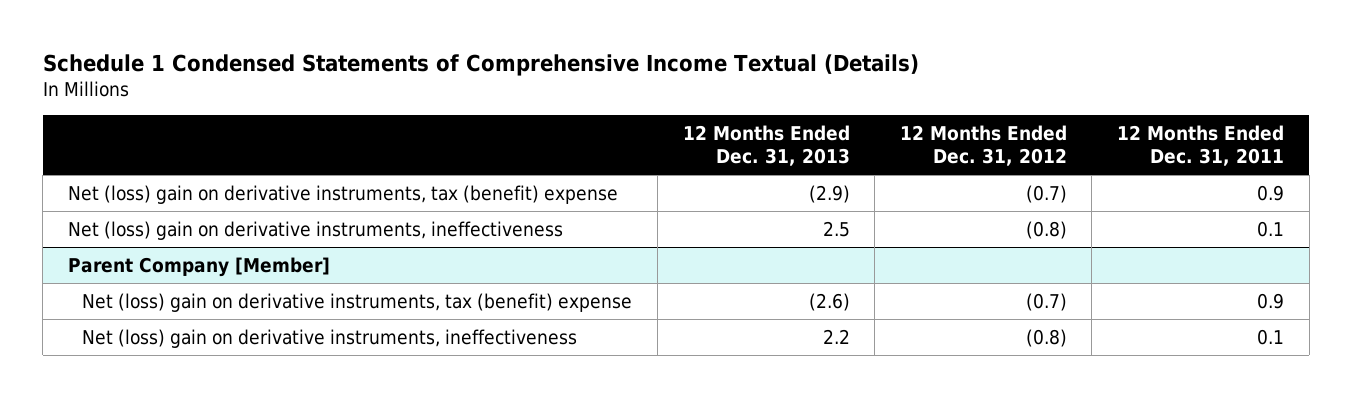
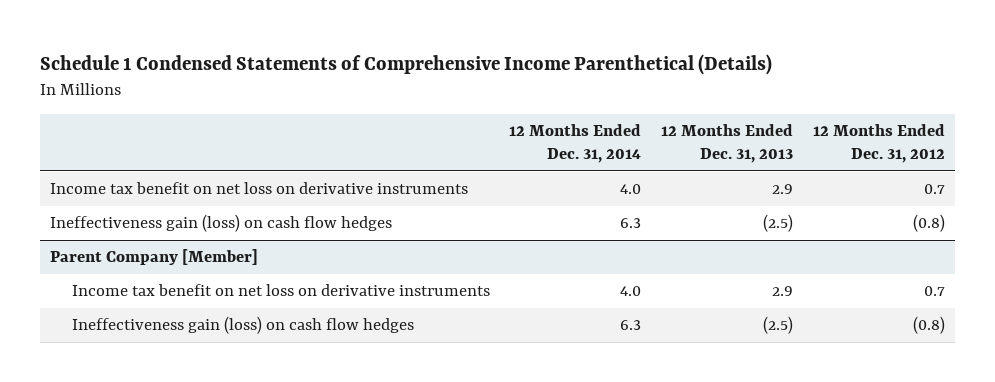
- Schedule 1 Condensed Statements of Comprehensive Income Textual (Details)
+ Schedule 1 Condensed Statements of Comprehensive Income Parenthetical (Details)
- | 12 Months Ended Dec. 31, 2013 | 12 Months Ended Dec. 31, 2012 | 12 Months Ended Dec. 31, 2011
+ | 12 Months Ended Dec. 31, 2014 | 12 Months Ended Dec. 31, 2013 | 12 Months Ended Dec. 31, 2012
- Net (loss) gain on derivative instruments, tax (benefit) expense | (2.9) | (0.7) | 0.9
- Net (loss) gain on derivative instruments, ineffectiveness | 2.5 | (0.8) | 0.1
+ Income tax benefit on net loss on derivative instruments | 4.0 | 2.9 | 0.7
+ Ineffectiveness gain (loss) on cash flow hedges | 6.3 | (2.5) | (0.8)
@ Parent Company [Member]
- Net (loss) gain on derivative instruments, tax (benefit) expense | (2.6) | (0.7) | 0.9
- Net (loss) gain on derivative instruments, ineffectiveness | 2.2 | (0.8) | 0.1
+ Income tax benefit on net loss on derivative instruments | 4.0 | 2.9 | 0.7
+ Ineffectiveness gain (loss) on cash flow hedges | 6.3 | (2.5) | (0.8)

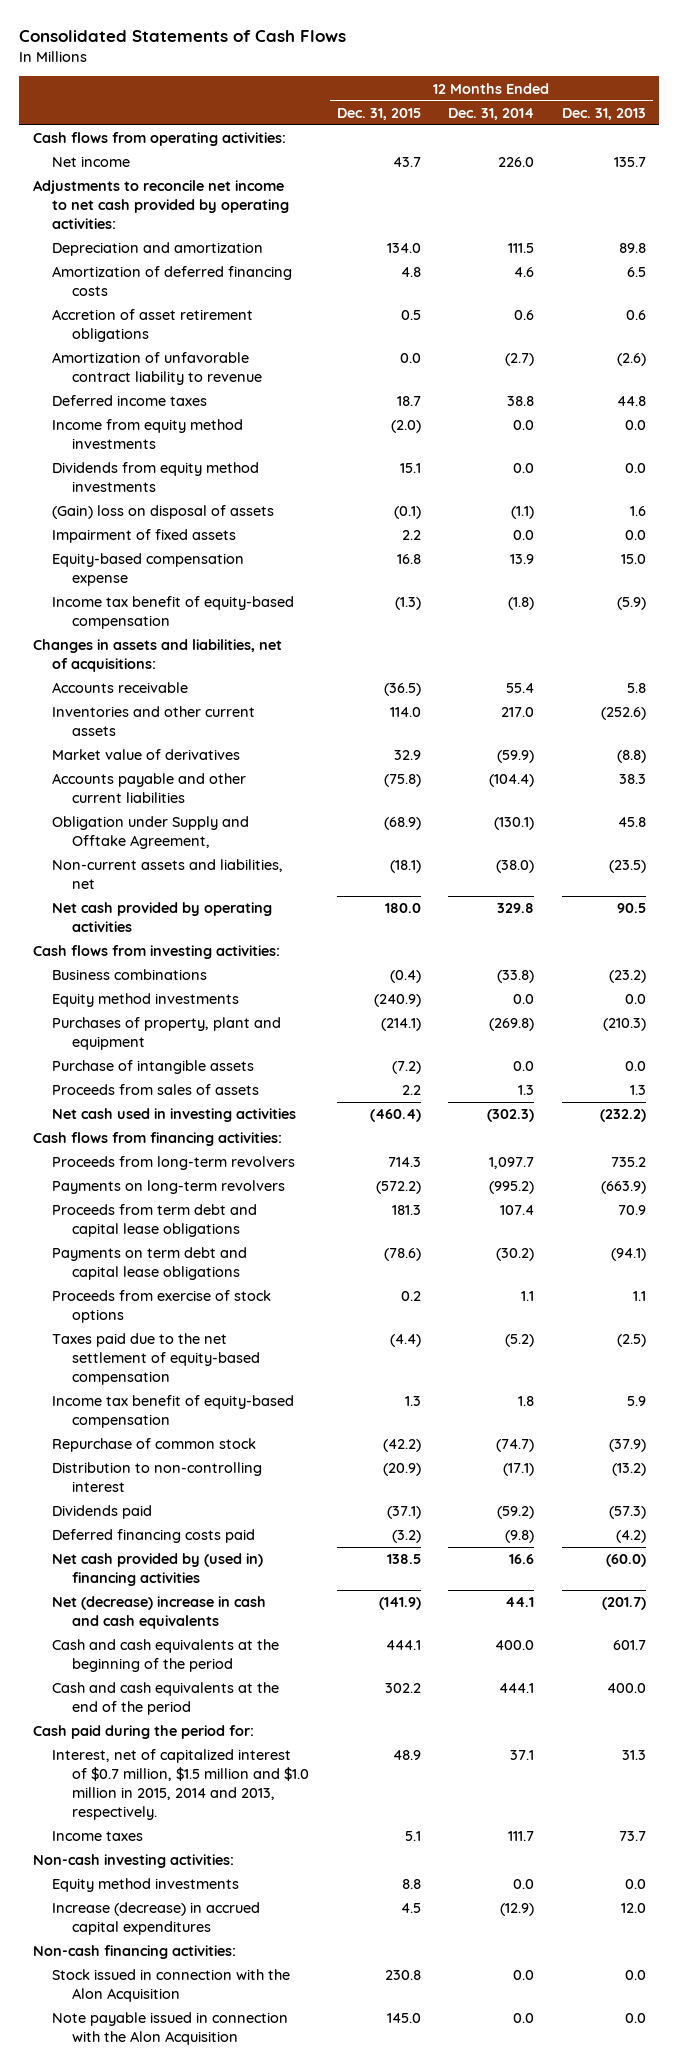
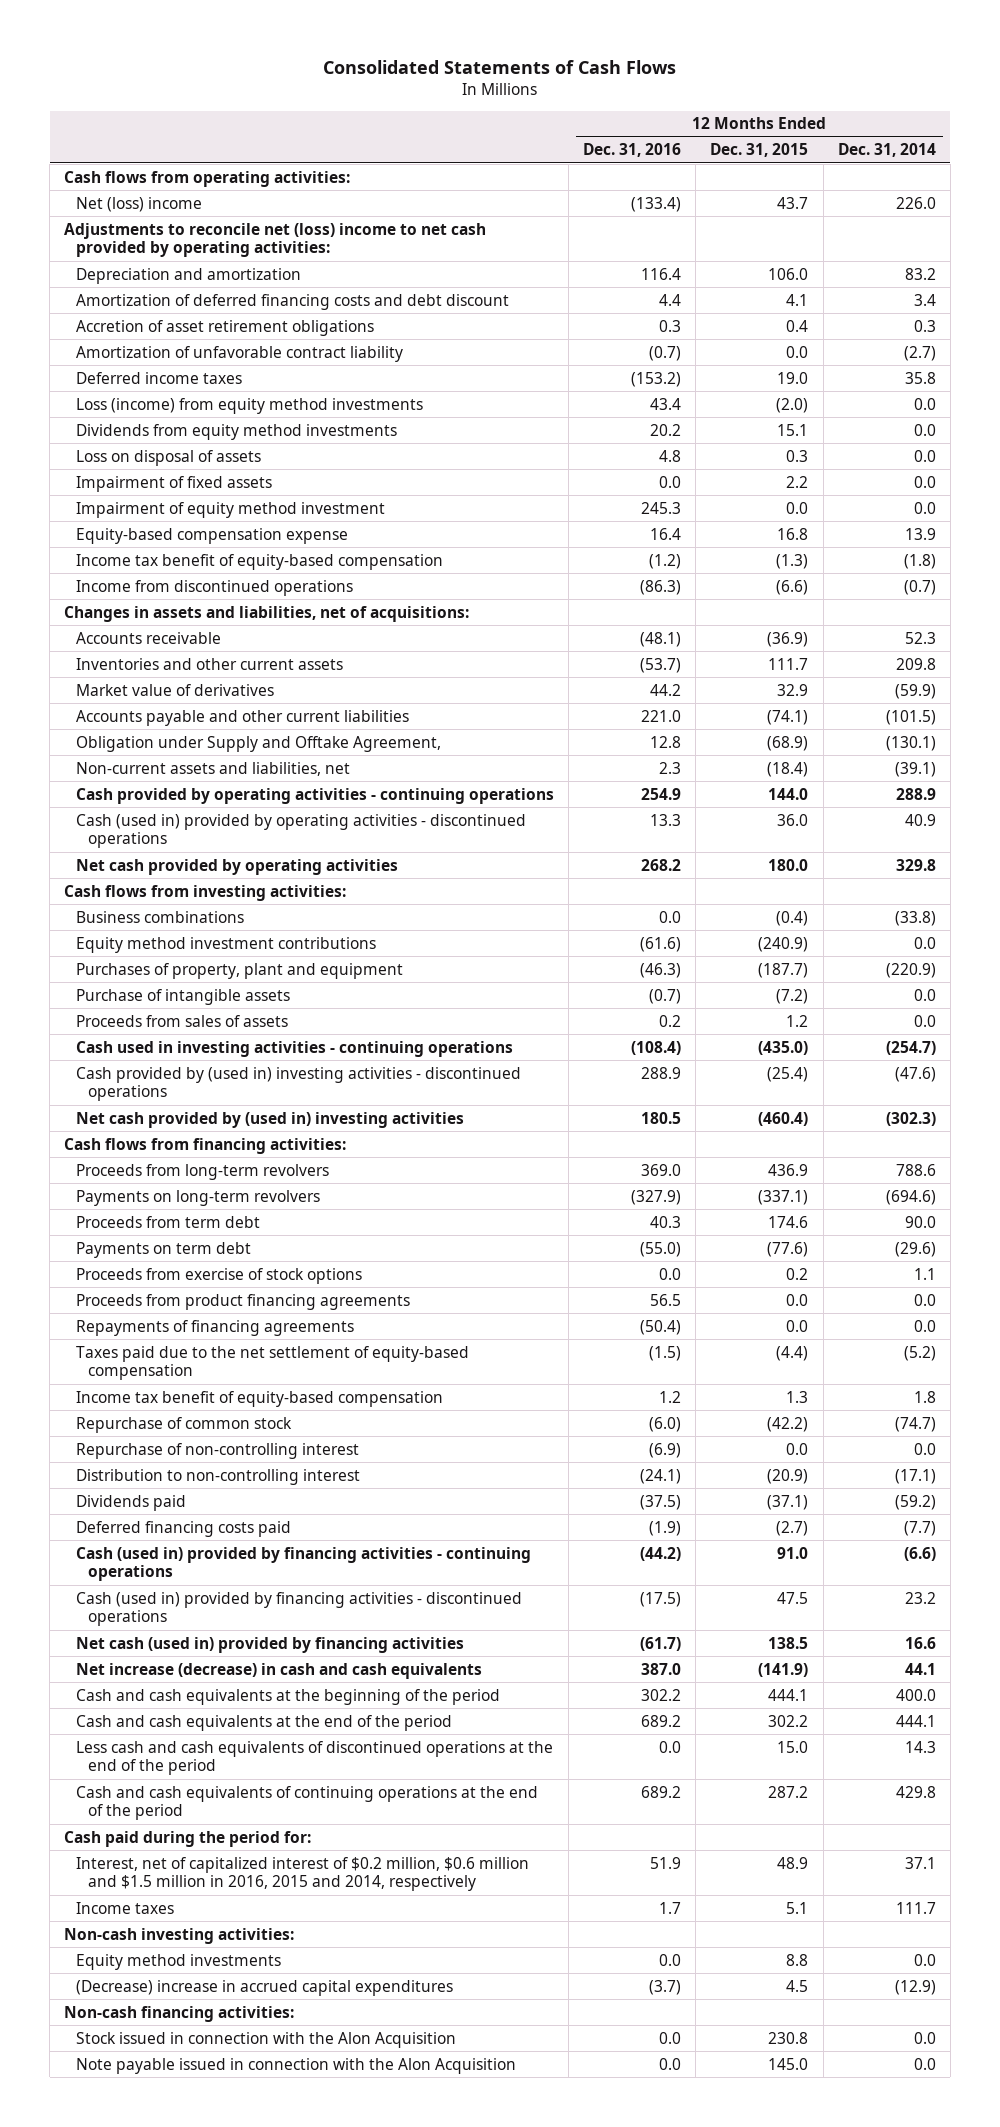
- | 12 Months Ended Dec. 31, 2015 | 12 Months Ended Dec. 31, 2014 | 12 Months Ended Dec. 31, 2013
+ | 12 Months Ended Dec. 31, 2016 | 12 Months Ended Dec. 31, 2015 | 12 Months Ended Dec. 31, 2014
- Net income | 43.7 | 226.0 | 135.7
- Adjustments to reconcile net income to net cash provided by operating activities:
- Depreciation and amortization | 134.0 | 111.5 | 89.8
- Amortization of deferred financing costs | 4.8 | 4.6 | 6.5
- Accretion of asset retirement obligations | 0.5 | 0.6 | 0.6
- Amortization of unfavorable contract liability to revenue | 0.0 | (2.7) | (2.6)
- Deferred income taxes | 18.7 | 38.8 | 44.8
- Income from equity method investments | (2.0) | 0.0 | 0.0
+ Net (loss) income | (133.4) | 43.7 | 226.0
+ Adjustments to reconcile net (loss) income to net cash provided by operating activities:
+ Depreciation and amortization | 116.4 | 106.0 | 83.2
+ Amortization of deferred financing costs and debt discount | 4.4 | 4.1 | 3.4
+ Accretion of asset retirement obligations | 0.3 | 0.4 | 0.3
+ Amortization of unfavorable contract liability | (0.7) | 0.0 | (2.7)
+ Deferred income taxes | (153.2) | 19.0 | 35.8
+ Loss (income) from equity method investments | 43.4 | (2.0) | 0.0
- (Gain) loss on disposal of assets | (0.1) | (1.1) | 1.6
+ Loss on disposal of assets | 4.8 | 0.3 | 0.0
+ Impairment of equity method investment | 245.3 | 0.0 | 0.0
+ Income from discontinued operations | (86.3) | (6.6) | (0.7)
- Accounts receivable | (36.5) | 55.4 | 5.8
- Inventories and other current assets | 114.0 | 217.0 | (252.6)
+ Accounts receivable | (48.1) | (36.9) | 52.3
+ Inventories and other current assets | (53.7) | 111.7 | 209.8
- Accounts payable and other current liabilities | (75.8) | (104.4) | 38.3
+ Accounts payable and other current liabilities | 221.0 | (74.1) | (101.5)
- Non-current assets and liabilities, net | (18.1) | (38.0) | (23.5)
+ Non-current assets and liabilities, net | 2.3 | (18.4) | (39.1)
+ Cash provided by operating activities - continuing operations | 254.9 | 144.0 | 288.9
+ Cash (used in) provided by operating activities - discontinued operations | 13.3 | 36.0 | 40.9
- Equity method investments | (240.9) | 0.0 | 0.0
- Purchases of property, plant and equipment | (214.1) | (269.8) | (210.3)
+ Equity method investment contributions | (61.6) | (240.9) | 0.0
+ Purchases of property, plant and equipment | (46.3) | (187.7) | (220.9)
- Proceeds from sales of assets | 2.2 | 1.3 | 1.3
- Net cash used in investing activities | (460.4) | (302.3) | (232.2)
+ Proceeds from sales of assets | 0.2 | 1.2 | 0.0
+ Cash used in investing activities - continuing operations | (108.4) | (435.0) | (254.7)
+ Cash provided by (used in) investing activities - discontinued operations | 288.9 | (25.4) | (47.6)
+ Net cash provided by (used in) investing activities | 180.5 | (460.4) | (302.3)
- Proceeds from long-term revolvers | 714.3 | 1,097.7 | 735.2
- Payments on long-term revolvers | (572.2) | (995.2) | (663.9)
- Proceeds from term debt and capital lease obligations | 181.3 | 107.4 | 70.9
- Payments on term debt and capital lease obligations | (78.6) | (30.2) | (94.1)
+ Proceeds from long-term revolvers | 369.0 | 436.9 | 788.6
+ Payments on long-term revolvers | (327.9) | (337.1) | (694.6)
+ Proceeds from term debt | 40.3 | 174.6 | 90.0
+ Payments on term debt | (55.0) | (77.6) | (29.6)
+ Proceeds from product financing agreements | 56.5 | 0.0 | 0.0
+ Repayments of financing agreements | (50.4) | 0.0 | 0.0
+ Repurchase of non-controlling interest | (6.9) | 0.0 | 0.0
- Deferred financing costs paid | (3.2) | (9.8) | (4.2)
- Net cash provided by (used in) financing activities | 138.5 | 16.6 | (60.0)
- Net (decrease) increase in cash and cash equivalents | (141.9) | 44.1 | (201.7)
+ Deferred financing costs paid | (1.9) | (2.7) | (7.7)
+ Cash (used in) provided by financing activities - continuing operations | (44.2) | 91.0 | (6.6)
+ Cash (used in) provided by financing activities - discontinued operations | (17.5) | 47.5 | 23.2
+ Net cash (used in) provided by financing activities | (61.7) | 138.5 | 16.6
+ Net increase (decrease) in cash and cash equivalents | 387.0 | (141.9) | 44.1
+ Less cash and cash equivalents of discontinued operations at the end of the period | 0.0 | 15.0 | 14.3
+ Cash and cash equivalents of continuing operations at the end of the period | 689.2 | 287.2 | 429.8
- Interest, net of capitalized interest of $0.7 million, $1.5 million and $1.0 million in 2015, 2014 and 2013, respectively. | 48.9 | 37.1 | 31.3
+ Interest, net of capitalized interest of $0.2 million, $0.6 million and $1.5 million in 2016, 2015 and 2014, respectively | 51.9 | 48.9 | 37.1
- Increase (decrease) in accrued capital expenditures | 4.5 | (12.9) | 12.0
+ (Decrease) increase in accrued capital expenditures | (3.7) | 4.5 | (12.9)

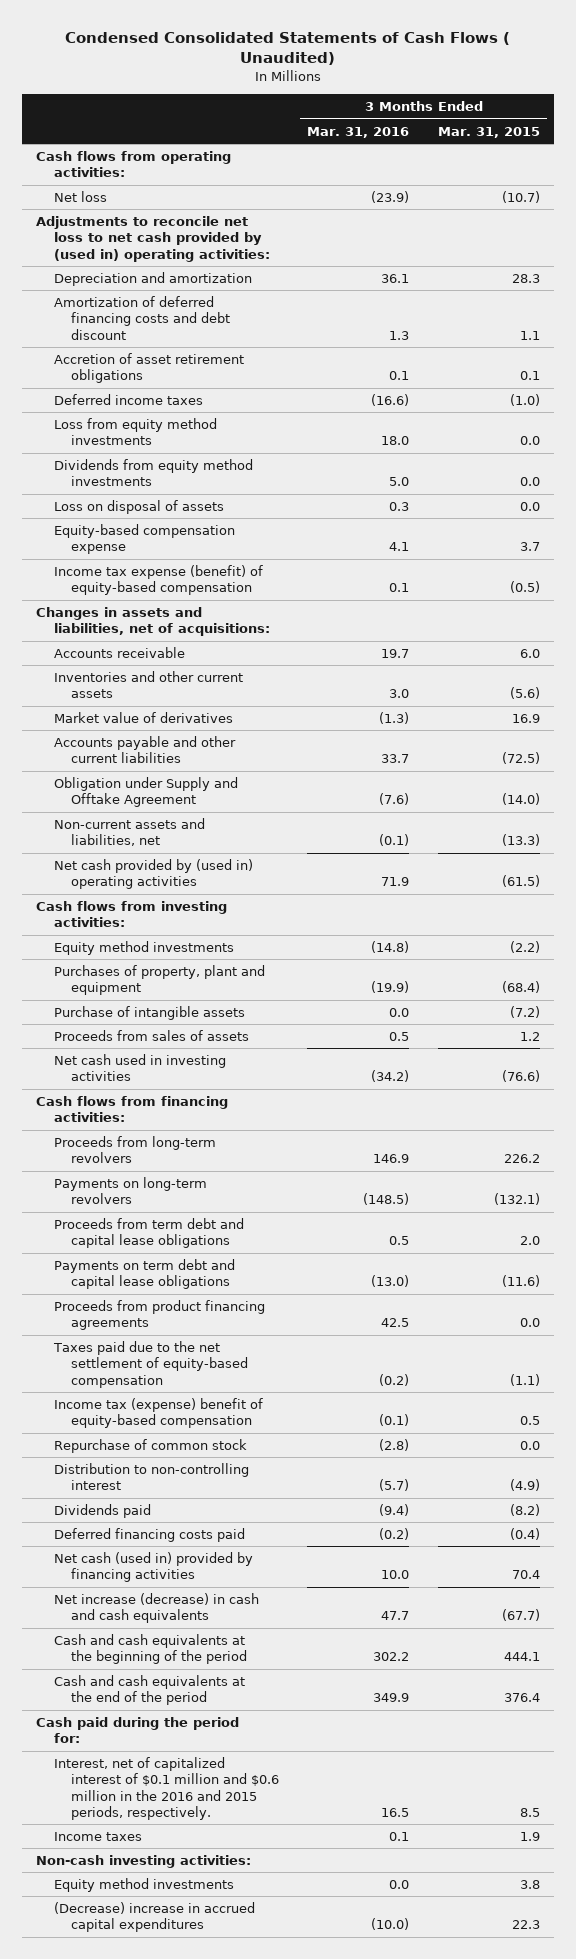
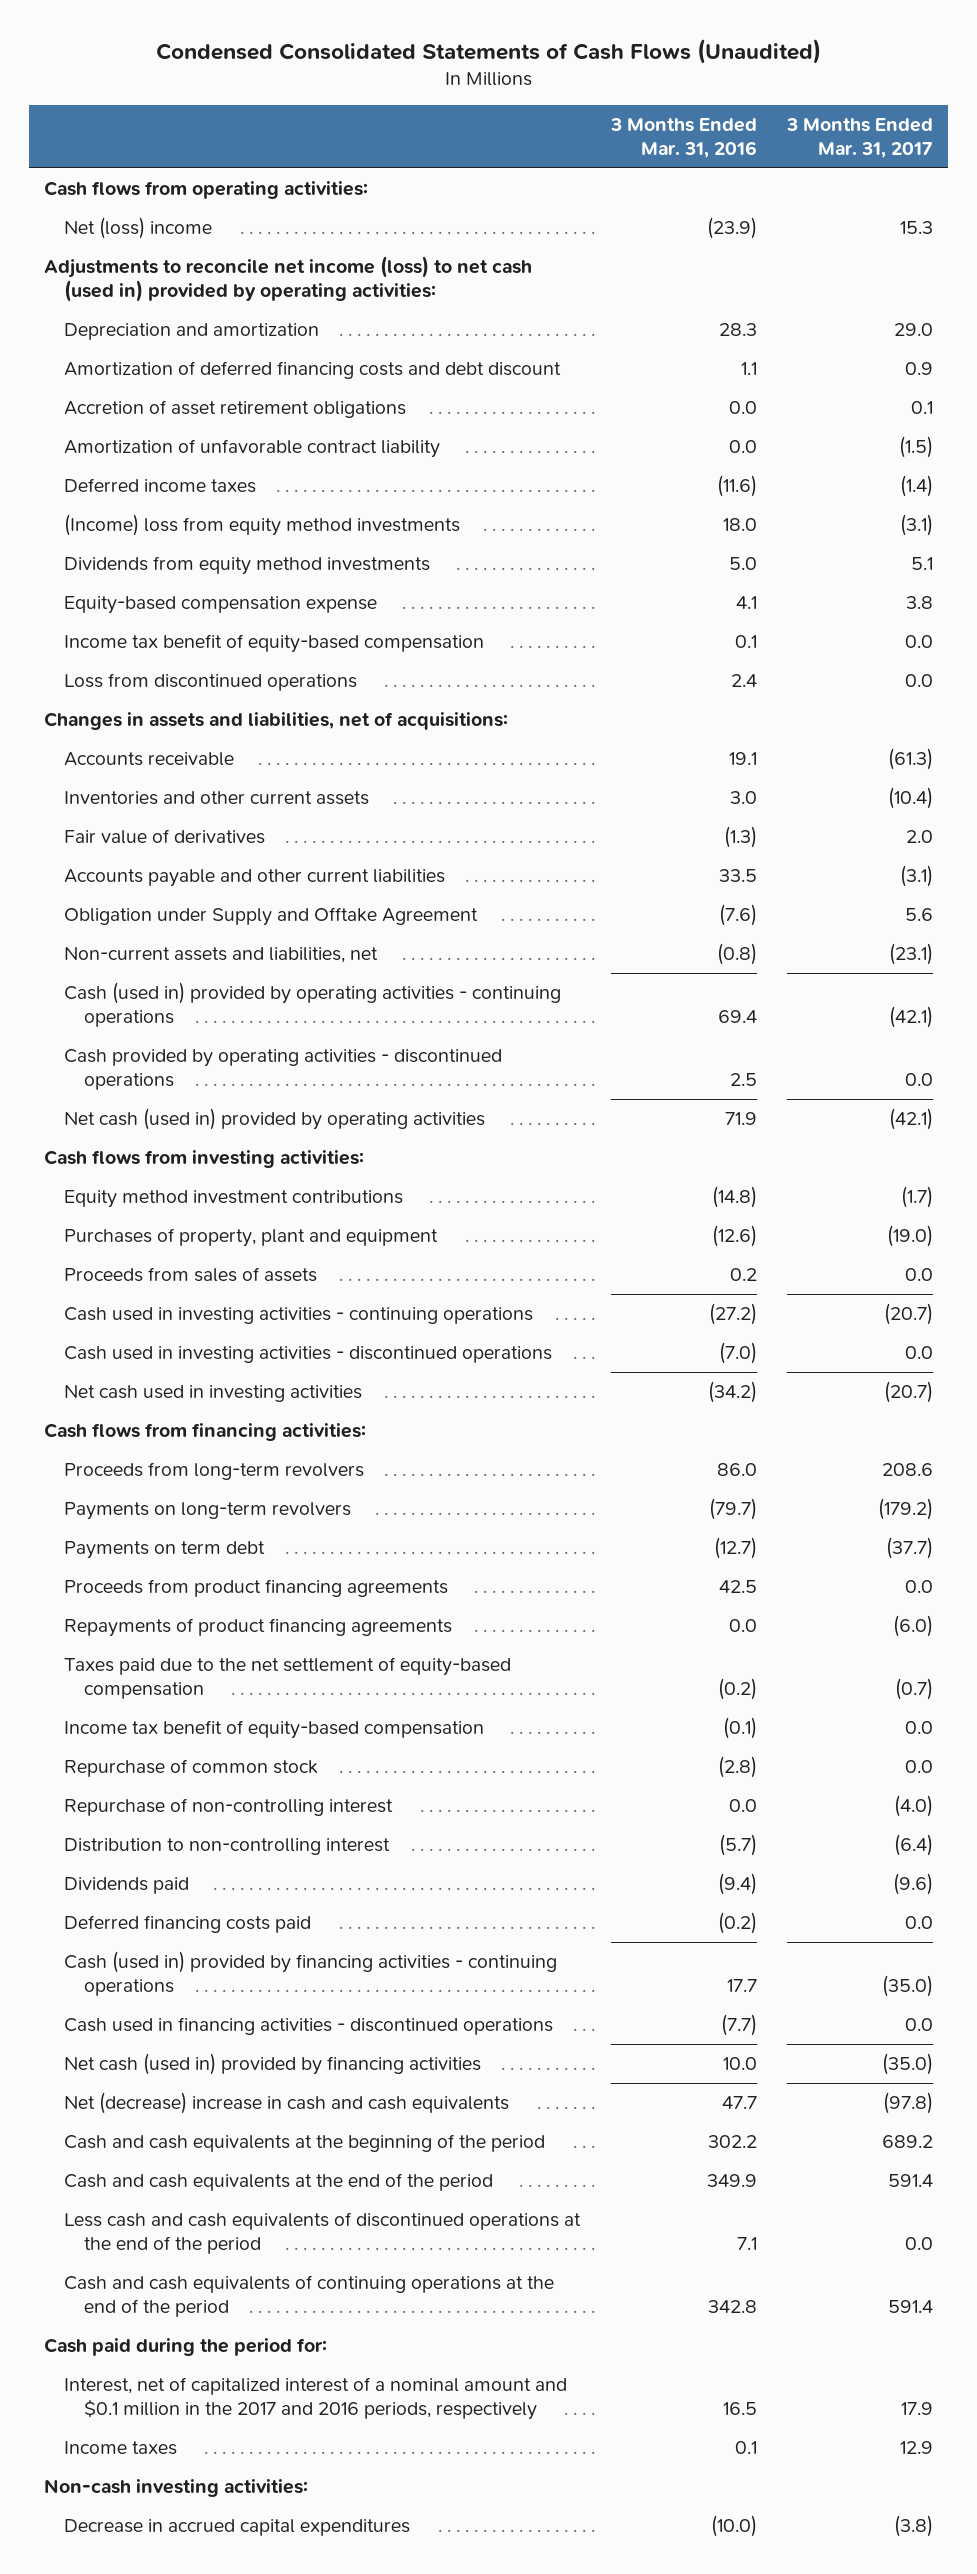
- Condensed Consolidated Statements of Cash Flows ( Unaudited)
+ Condensed Consolidated Statements of Cash Flows (Unaudited)
- | 3 Months Ended Mar. 31, 2016 | 3 Months Ended Mar. 31, 2015
+ | 3 Months Ended Mar. 31, 2016 | 3 Months Ended Mar. 31, 2017
- Net loss | (23.9) | (10.7)
- Adjustments to reconcile net loss to net cash provided by (used in) operating activities:
- Depreciation and amortization | 36.1 | 28.3
- Amortization of deferred financing costs and debt discount | 1.3 | 1.1
- Accretion of asset retirement obligations | 0.1 | 0.1
- Deferred income taxes | (16.6) | (1.0)
- Loss from equity method investments | 18.0 | 0.0
+ Net (loss) income | (23.9) | 15.3
+ Adjustments to reconcile net income (loss) to net cash (used in) provided by operating activities:
+ Depreciation and amortization | 28.3 | 29.0
+ Amortization of deferred financing costs and debt discount | 1.1 | 0.9
+ Accretion of asset retirement obligations | 0.0 | 0.1
+ Amortization of unfavorable contract liability | 0.0 | (1.5)
+ Deferred income taxes | (11.6) | (1.4)
+ (Income) loss from equity method investments | 18.0 | (3.1)
- Loss on disposal of assets | 0.3 | 0.0
- Income tax expense (benefit) of equity-based compensation | 0.1 | (0.5)
+ Income tax benefit of equity-based compensation | 0.1 | 0.0
+ Loss from discontinued operations | 2.4 | 0.0
- Accounts receivable | 19.7 | 6.0
+ Accounts receivable | 19.1 | (61.3)
- Market value of derivatives | (1.3) | 16.9
- Accounts payable and other current liabilities | 33.7 | (72.5)
+ Fair value of derivatives | (1.3) | 2.0
+ Accounts payable and other current liabilities | 33.5 | (3.1)
- Non-current assets and liabilities, net | (0.1) | (13.3)
- Net cash provided by (used in) operating activities | 71.9 | (61.5)
+ Non-current assets and liabilities, net | (0.8) | (23.1)
+ Cash (used in) provided by operating activities - continuing operations | 69.4 | (42.1)
+ Cash provided by operating activities - discontinued operations | 2.5 | 0.0
+ Net cash (used in) provided by operating activities | 71.9 | (42.1)
- Equity method investments | (14.8) | (2.2)
- Purchases of property, plant and equipment | (19.9) | (68.4)
- Purchase of intangible assets | 0.0 | (7.2)
- Proceeds from sales of assets | 0.5 | 1.2
+ Equity method investment contributions | (14.8) | (1.7)
+ Purchases of property, plant and equipment | (12.6) | (19.0)
+ Proceeds from sales of assets | 0.2 | 0.0
+ Cash used in investing activities - continuing operations | (27.2) | (20.7)
+ Cash used in investing activities - discontinued operations | (7.0) | 0.0
- Proceeds from long-term revolvers | 146.9 | 226.2
- Payments on long-term revolvers | (148.5) | (132.1)
- Proceeds from term debt and capital lease obligations | 0.5 | 2.0
- Payments on term debt and capital lease obligations | (13.0) | (11.6)
+ Proceeds from long-term revolvers | 86.0 | 208.6
+ Payments on long-term revolvers | (79.7) | (179.2)
+ Payments on term debt | (12.7) | (37.7)
+ Repayments of product financing agreements | 0.0 | (6.0)
- Income tax (expense) benefit of equity-based compensation | (0.1) | 0.5
+ Income tax benefit of equity-based compensation | (0.1) | 0.0
+ Repurchase of non-controlling interest | 0.0 | (4.0)
+ Cash (used in) provided by financing activities - continuing operations | 17.7 | (35.0)
+ Cash used in financing activities - discontinued operations | (7.7) | 0.0
- Net increase (decrease) in cash and cash equivalents | 47.7 | (67.7)
+ Net (decrease) increase in cash and cash equivalents | 47.7 | (97.8)
+ Less cash and cash equivalents of discontinued operations at the end of the period | 7.1 | 0.0
+ Cash and cash equivalents of continuing operations at the end of the period | 342.8 | 591.4
- Interest, net of capitalized interest of $0.1 million and $0.6 million in the 2016 and 2015 periods, respectively. | 16.5 | 8.5
+ Interest, net of capitalized interest of a nominal amount and $0.1 million in the 2017 and 2016 periods, respectively | 16.5 | 17.9
- Equity method investments | 0.0 | 3.8
- (Decrease) increase in accrued capital expenditures | (10.0) | 22.3
+ Decrease in accrued capital expenditures | (10.0) | (3.8)

